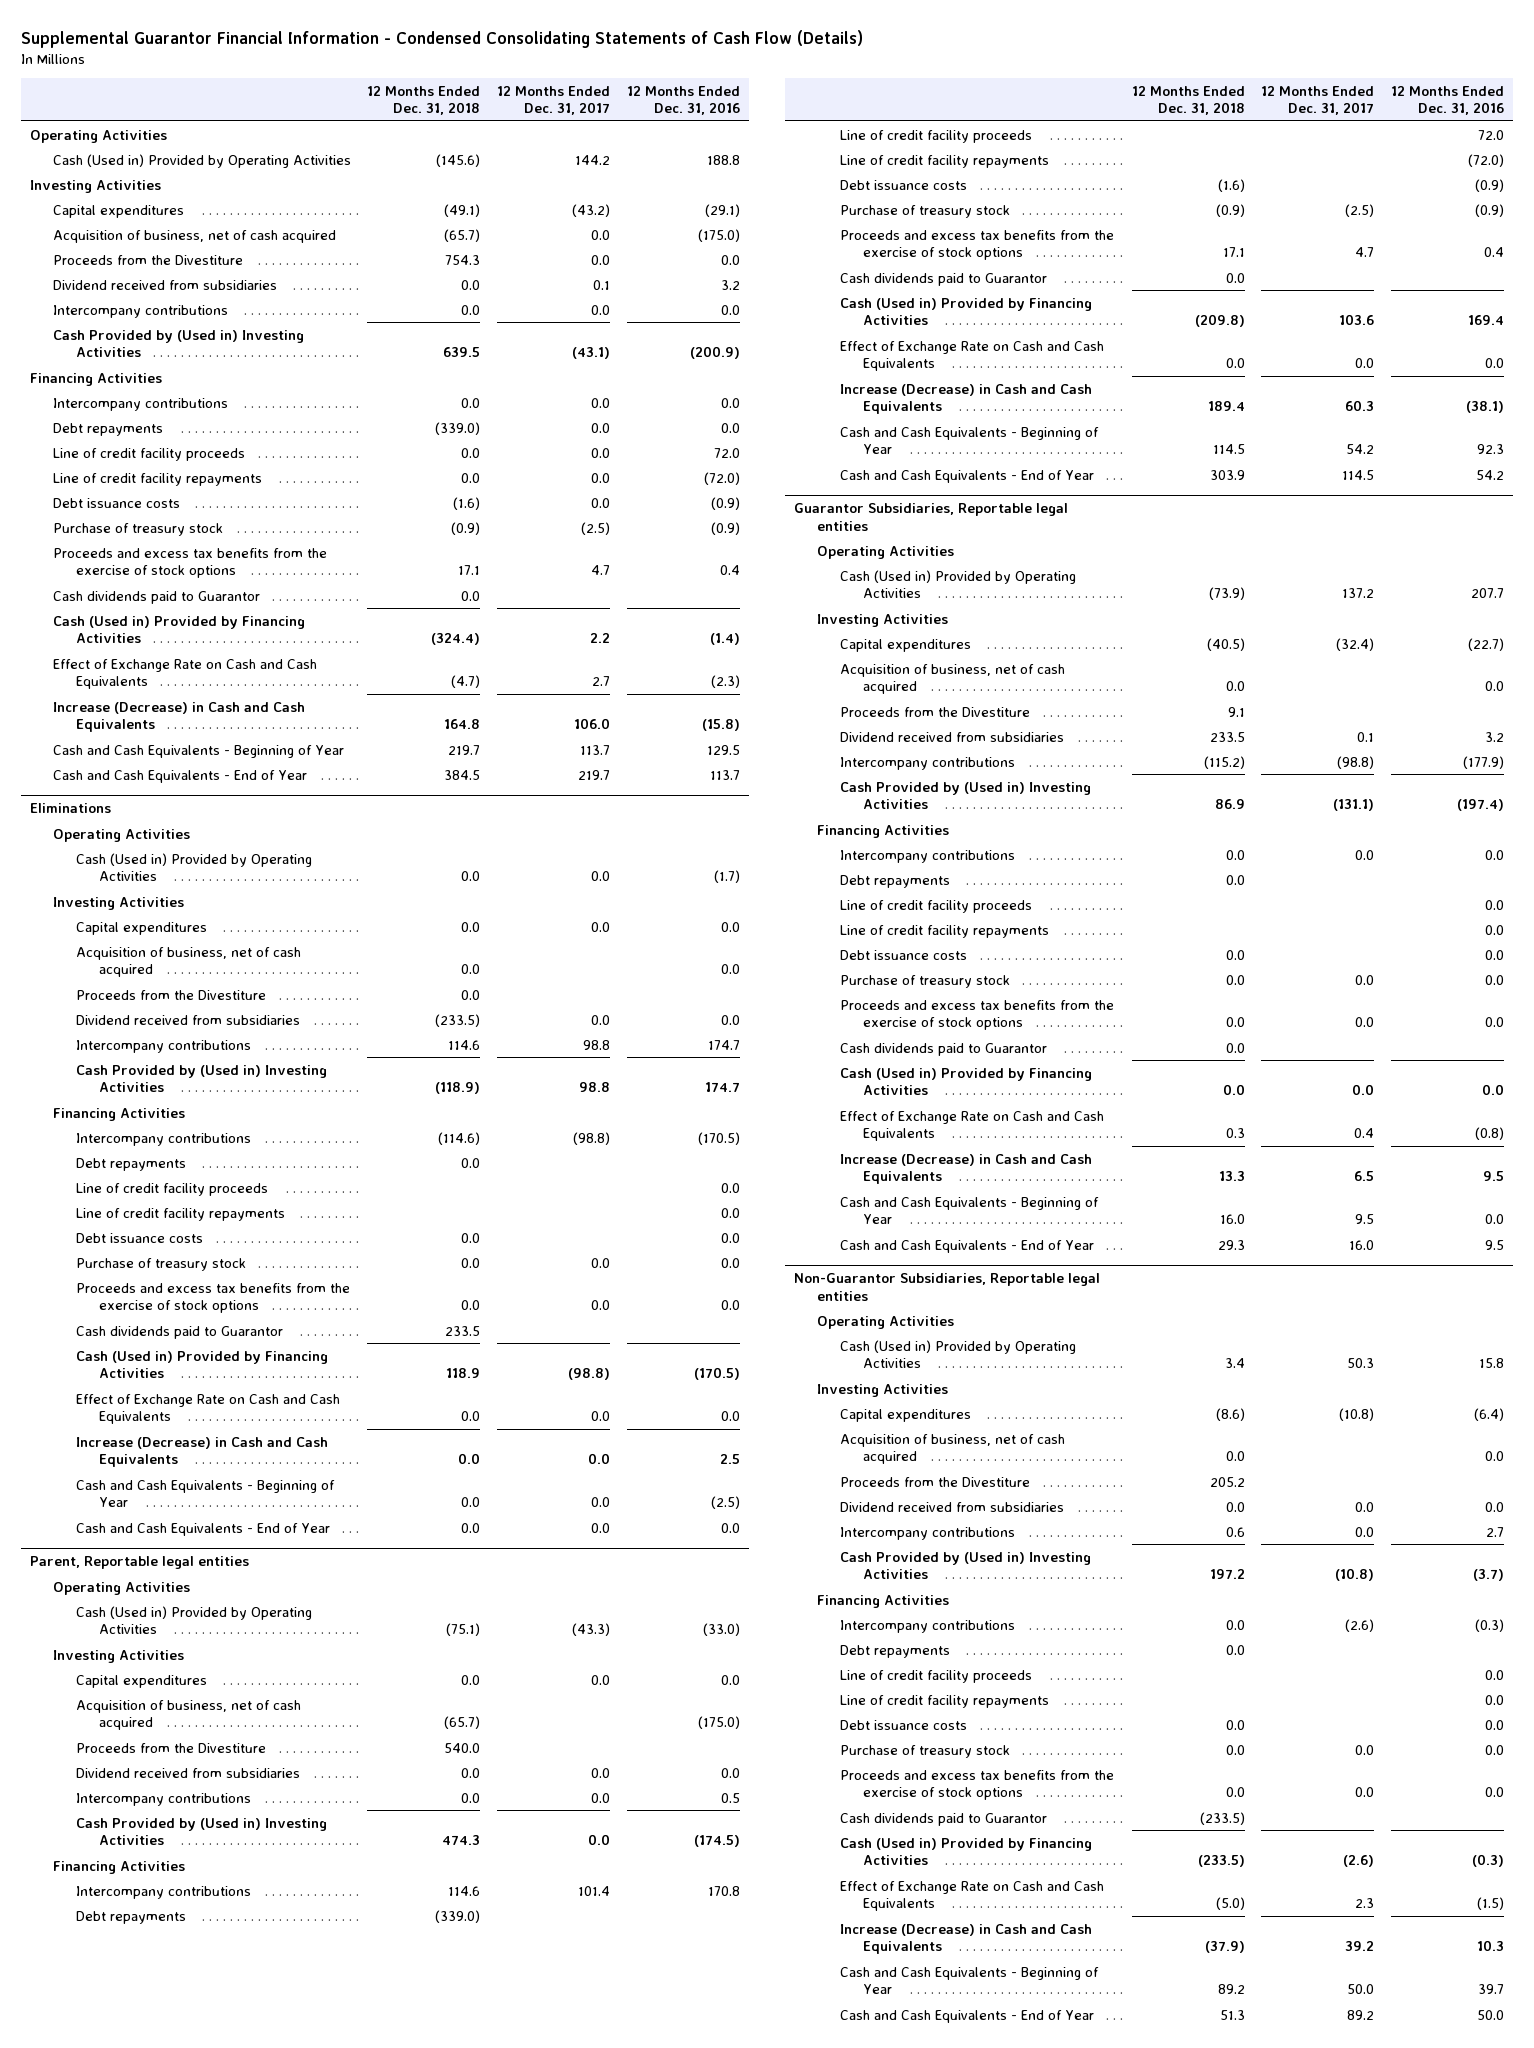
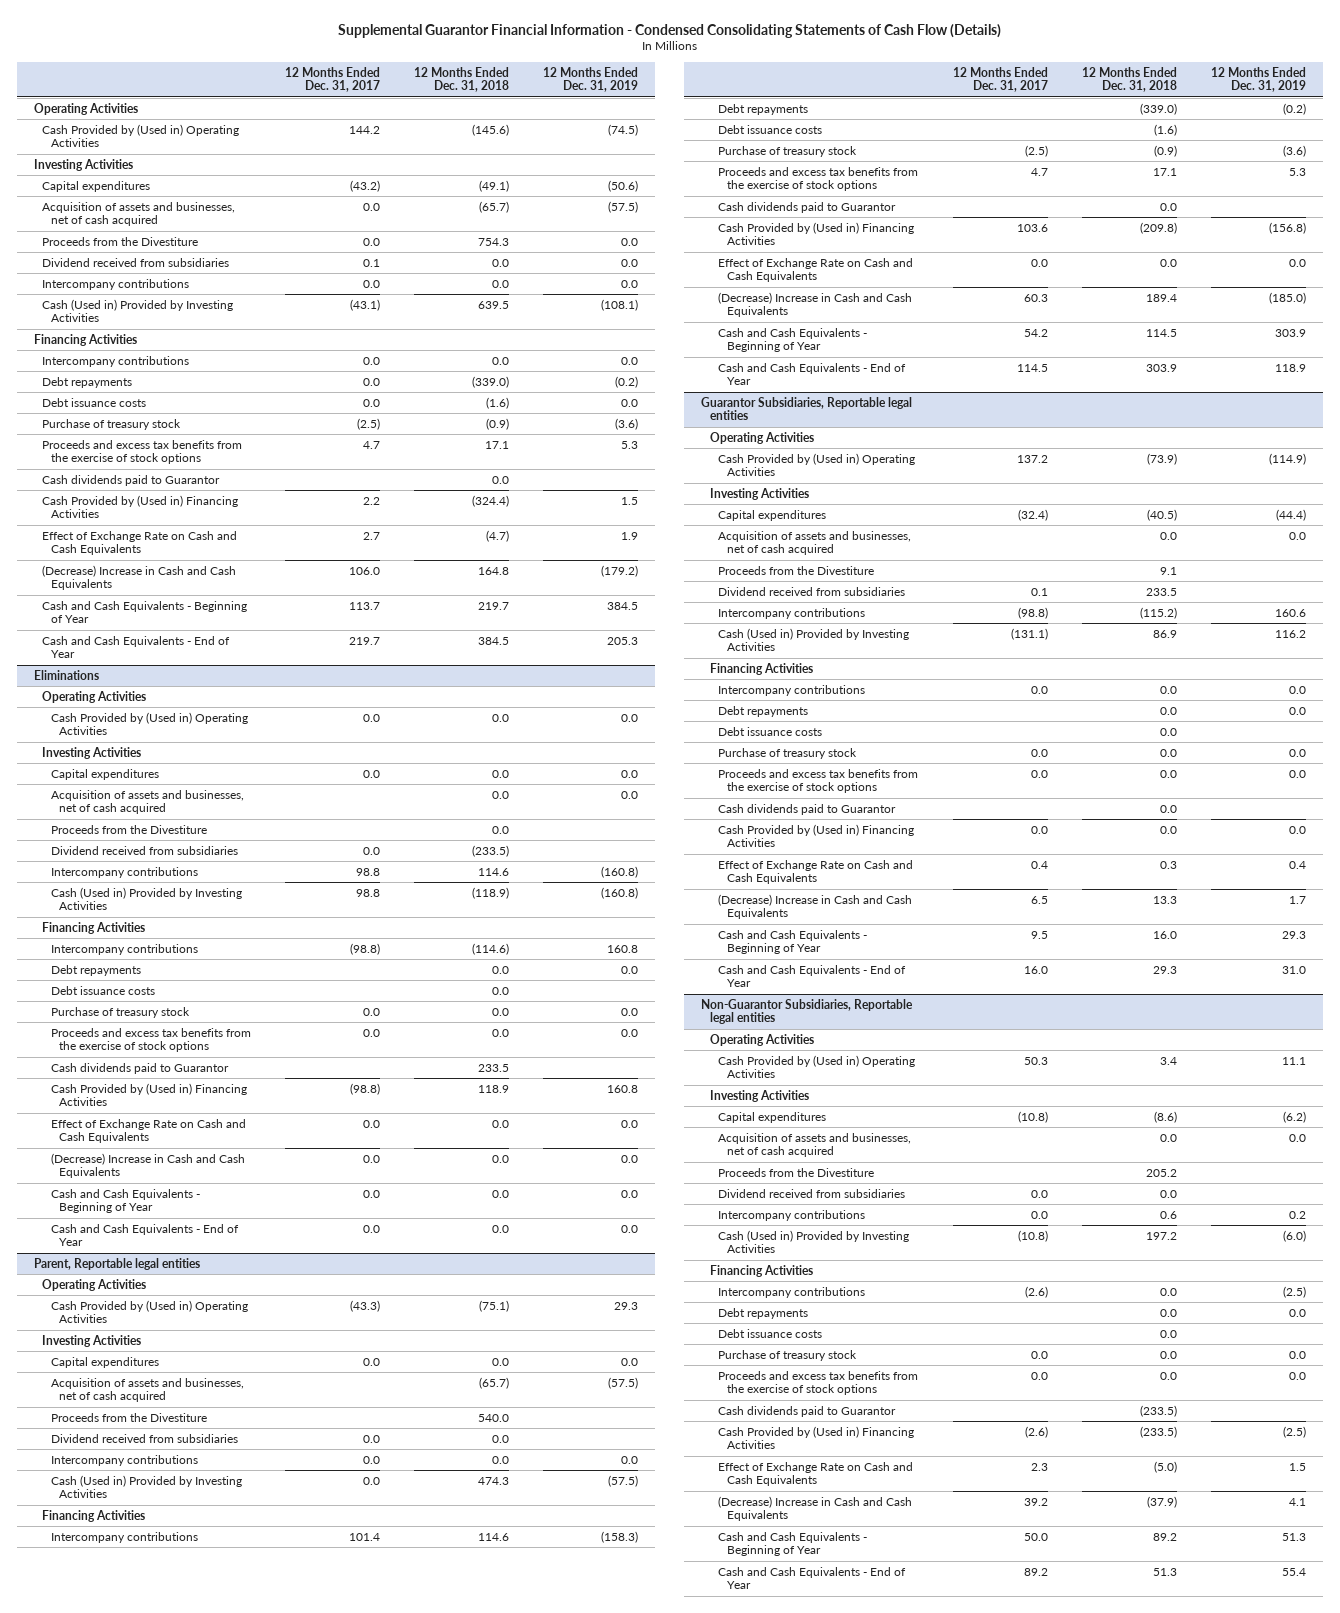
- | 12 Months Ended Dec. 31, 2018 | 12 Months Ended Dec. 31, 2017 | 12 Months Ended Dec. 31, 2016
+ | 12 Months Ended Dec. 31, 2017 | 12 Months Ended Dec. 31, 2018 | 12 Months Ended Dec. 31, 2019
- Cash (Used in) Provided by Operating Activities | (145.6) | 144.2 | 188.8
+ Cash Provided by (Used in) Operating Activities | 144.2 | (145.6) | (74.5)
- Acquisition of business, net of cash acquired | (65.7) | 0.0 | (175.0)
+ Acquisition of assets and businesses, net of cash acquired | 0.0 | (65.7) | (57.5)
- Cash Provided by (Used in) Investing Activities | 639.5 | (43.1) | (200.9)
+ Cash (Used in) Provided by Investing Activities | (43.1) | 639.5 | (108.1)
- Line of credit facility proceeds | 0.0 | 0.0 | 72.0
- Line of credit facility repayments | 0.0 | 0.0 | (72.0)
- Cash (Used in) Provided by Financing Activities | (324.4) | 2.2 | (1.4)
+ Cash Provided by (Used in) Financing Activities | 2.2 | (324.4) | 1.5
- Increase (Decrease) in Cash and Cash Equivalents | 164.8 | 106.0 | (15.8)
+ (Decrease) Increase in Cash and Cash Equivalents | 106.0 | 164.8 | (179.2)
@ Eliminations
- Cash (Used in) Provided by Operating Activities | 0.0 | 0.0 | (1.7)
+ Cash Provided by (Used in) Operating Activities | 0.0 | 0.0 | 0.0
- Acquisition of business, net of cash acquired | 0.0 | | 0.0
+ Acquisition of assets and businesses, net of cash acquired | | 0.0 | 0.0
- Cash Provided by (Used in) Investing Activities | (118.9) | 98.8 | 174.7
+ Cash (Used in) Provided by Investing Activities | 98.8 | (118.9) | (160.8)
- Line of credit facility proceeds | | | 0.0
- Line of credit facility repayments | | | 0.0
- Cash (Used in) Provided by Financing Activities | 118.9 | (98.8) | (170.5)
+ Cash Provided by (Used in) Financing Activities | (98.8) | 118.9 | 160.8
- Increase (Decrease) in Cash and Cash Equivalents | 0.0 | 0.0 | 2.5
+ (Decrease) Increase in Cash and Cash Equivalents | 0.0 | 0.0 | 0.0
@ Parent, Reportable legal entities
- Cash (Used in) Provided by Operating Activities | (75.1) | (43.3) | (33.0)
+ Cash Provided by (Used in) Operating Activities | (43.3) | (75.1) | 29.3
- Acquisition of business, net of cash acquired | (65.7) | | (175.0)
+ Acquisition of assets and businesses, net of cash acquired | | (65.7) | (57.5)
- Cash Provided by (Used in) Investing Activities | 474.3 | 0.0 | (174.5)
+ Cash (Used in) Provided by Investing Activities | 0.0 | 474.3 | (57.5)
- Line of credit facility proceeds | | | 72.0
- Line of credit facility repayments | | | (72.0)
- Cash (Used in) Provided by Financing Activities | (209.8) | 103.6 | 169.4
+ Cash Provided by (Used in) Financing Activities | 103.6 | (209.8) | (156.8)
- Increase (Decrease) in Cash and Cash Equivalents | 189.4 | 60.3 | (38.1)
+ (Decrease) Increase in Cash and Cash Equivalents | 60.3 | 189.4 | (185.0)
@ Guarantor Subsidiaries, Reportable legal entities
- Cash (Used in) Provided by Operating Activities | (73.9) | 137.2 | 207.7
+ Cash Provided by (Used in) Operating Activities | 137.2 | (73.9) | (114.9)
- Acquisition of business, net of cash acquired | 0.0 | | 0.0
+ Acquisition of assets and businesses, net of cash acquired | | 0.0 | 0.0
- Cash Provided by (Used in) Investing Activities | 86.9 | (131.1) | (197.4)
+ Cash (Used in) Provided by Investing Activities | (131.1) | 86.9 | 116.2
- Line of credit facility proceeds | | | 0.0
- Line of credit facility repayments | | | 0.0
- Cash (Used in) Provided by Financing Activities | 0.0 | 0.0 | 0.0
+ Cash Provided by (Used in) Financing Activities | 0.0 | 0.0 | 0.0
- Increase (Decrease) in Cash and Cash Equivalents | 13.3 | 6.5 | 9.5
+ (Decrease) Increase in Cash and Cash Equivalents | 6.5 | 13.3 | 1.7
@ Non-Guarantor Subsidiaries, Reportable legal entities
- Cash (Used in) Provided by Operating Activities | 3.4 | 50.3 | 15.8
+ Cash Provided by (Used in) Operating Activities | 50.3 | 3.4 | 11.1
- Acquisition of business, net of cash acquired | 0.0 | | 0.0
+ Acquisition of assets and businesses, net of cash acquired | | 0.0 | 0.0
- Cash Provided by (Used in) Investing Activities | 197.2 | (10.8) | (3.7)
+ Cash (Used in) Provided by Investing Activities | (10.8) | 197.2 | (6.0)
- Line of credit facility proceeds | | | 0.0
- Line of credit facility repayments | | | 0.0
- Cash (Used in) Provided by Financing Activities | (233.5) | (2.6) | (0.3)
+ Cash Provided by (Used in) Financing Activities | (2.6) | (233.5) | (2.5)
- Increase (Decrease) in Cash and Cash Equivalents | (37.9) | 39.2 | 10.3
+ (Decrease) Increase in Cash and Cash Equivalents | 39.2 | (37.9) | 4.1

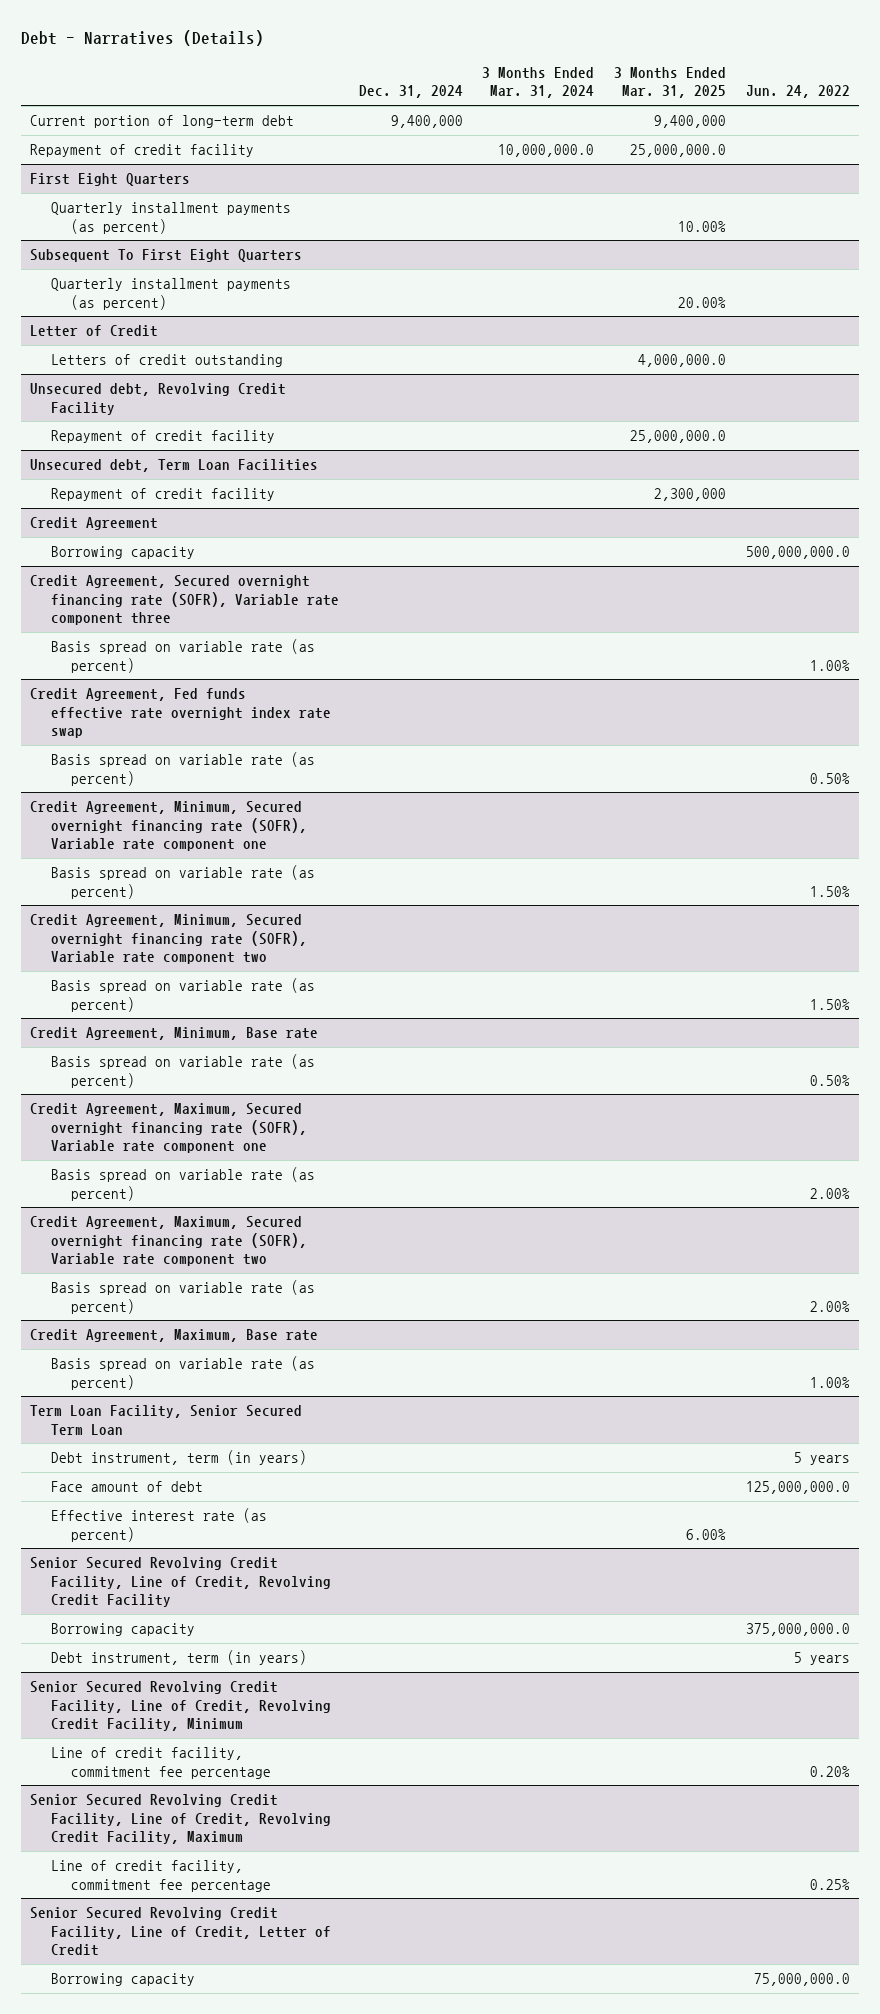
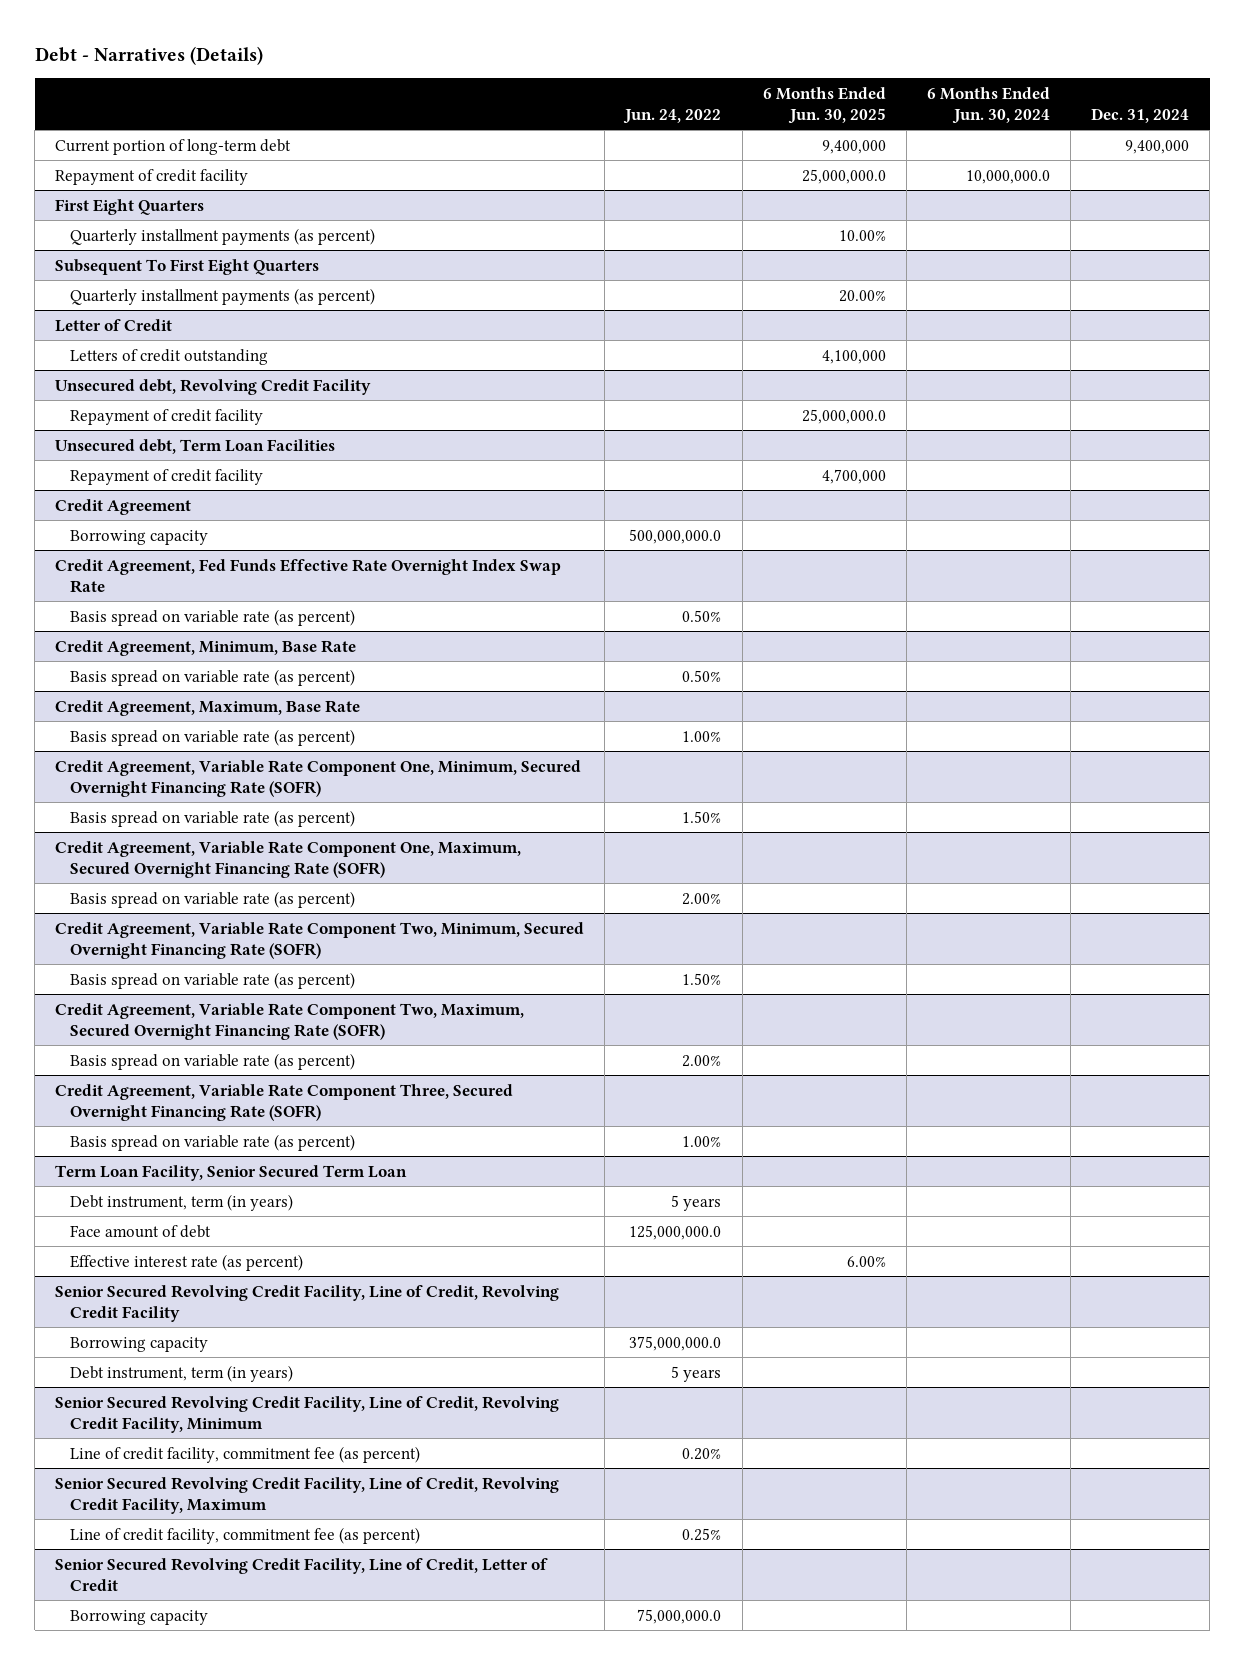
- | Dec. 31, 2024 | 3 Months Ended Mar. 31, 2024 | 3 Months Ended Mar. 31, 2025 | Jun. 24, 2022
+ | Jun. 24, 2022 | 6 Months Ended Jun. 30, 2025 | 6 Months Ended Jun. 30, 2024 | Dec. 31, 2024
- Credit Agreement, Secured overnight financing rate (SOFR), Variable rate component three
- Basis spread on variable rate (as percent) | | | | 1.00%
- Credit Agreement, Fed funds effective rate overnight index rate swap
+ Credit Agreement, Fed Funds Effective Rate Overnight Index Swap Rate
- Credit Agreement, Minimum, Secured overnight financing rate (SOFR), Variable rate component one
- Basis spread on variable rate (as percent) | | | | 1.50%
- Credit Agreement, Minimum, Secured overnight financing rate (SOFR), Variable rate component two
- Basis spread on variable rate (as percent) | | | | 1.50%
- Credit Agreement, Minimum, Base rate
+ Credit Agreement, Minimum, Base Rate
- Credit Agreement, Maximum, Secured overnight financing rate (SOFR), Variable rate component one
+ Credit Agreement, Maximum, Base Rate
+ Basis spread on variable rate (as percent) | 1.00% | | |
+ Credit Agreement, Variable Rate Component One, Minimum, Secured Overnight Financing Rate (SOFR)
+ Basis spread on variable rate (as percent) | 1.50% | | |
+ Credit Agreement, Variable Rate Component One, Maximum, Secured Overnight Financing Rate (SOFR)
- Credit Agreement, Maximum, Secured overnight financing rate (SOFR), Variable rate component two
+ Credit Agreement, Variable Rate Component Two, Minimum, Secured Overnight Financing Rate (SOFR)
+ Basis spread on variable rate (as percent) | 1.50% | | |
+ Credit Agreement, Variable Rate Component Two, Maximum, Secured Overnight Financing Rate (SOFR)
- Credit Agreement, Maximum, Base rate
+ Credit Agreement, Variable Rate Component Three, Secured Overnight Financing Rate (SOFR)
@ Senior Secured Revolving Credit Facility, Line of Credit, Revolving Credit Facility, Minimum
- Line of credit facility, commitment fee percentage | | | | 0.20%
+ Line of credit facility, commitment fee (as percent) | 0.20% | | |
@ Senior Secured Revolving Credit Facility, Line of Credit, Revolving Credit Facility, Maximum
- Line of credit facility, commitment fee percentage | | | | 0.25%
+ Line of credit facility, commitment fee (as percent) | 0.25% | | |

